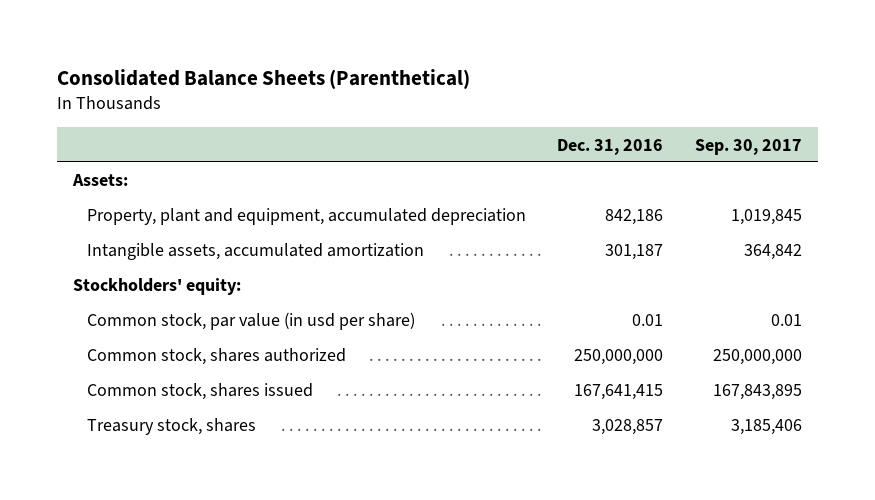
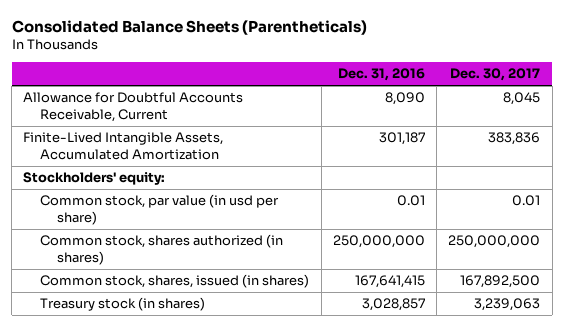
- Consolidated Balance Sheets (Parenthetical)
+ Consolidated Balance Sheets (Parentheticals)
- | Dec. 31, 2016 | Sep. 30, 2017
+ | Dec. 31, 2016 | Dec. 30, 2017
- Assets:
- Property, plant and equipment, accumulated depreciation | 842,186 | 1,019,845
- Intangible assets, accumulated amortization | 301,187 | 364,842
+ Allowance for Doubtful Accounts Receivable, Current | 8,090 | 8,045
+ Finite-Lived Intangible Assets, Accumulated Amortization | 301,187 | 383,836
- Common stock, shares authorized | 250,000,000 | 250,000,000
- Common stock, shares issued | 167,641,415 | 167,843,895
- Treasury stock, shares | 3,028,857 | 3,185,406
+ Common stock, shares authorized (in shares) | 250,000,000 | 250,000,000
+ Common stock, shares, issued (in shares) | 167,641,415 | 167,892,500
+ Treasury stock (in shares) | 3,028,857 | 3,239,063

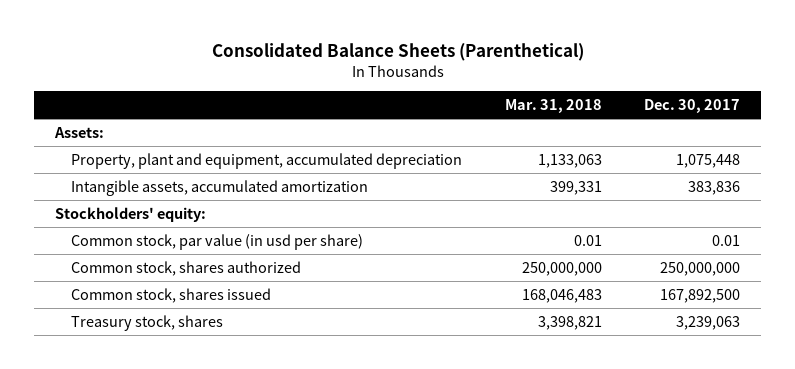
- Consolidated Balance Sheets (Parentheticals)
+ Consolidated Balance Sheets (Parenthetical)
- | Dec. 31, 2016 | Dec. 30, 2017
+ | Mar. 31, 2018 | Dec. 30, 2017
- Allowance for Doubtful Accounts Receivable, Current | 8,090 | 8,045
- Finite-Lived Intangible Assets, Accumulated Amortization | 301,187 | 383,836
+ Assets:
+ Property, plant and equipment, accumulated depreciation | 1,133,063 | 1,075,448
+ Intangible assets, accumulated amortization | 399,331 | 383,836
- Common stock, shares authorized (in shares) | 250,000,000 | 250,000,000
- Common stock, shares, issued (in shares) | 167,641,415 | 167,892,500
- Treasury stock (in shares) | 3,028,857 | 3,239,063
+ Common stock, shares authorized | 250,000,000 | 250,000,000
+ Common stock, shares issued | 168,046,483 | 167,892,500
+ Treasury stock, shares | 3,398,821 | 3,239,063

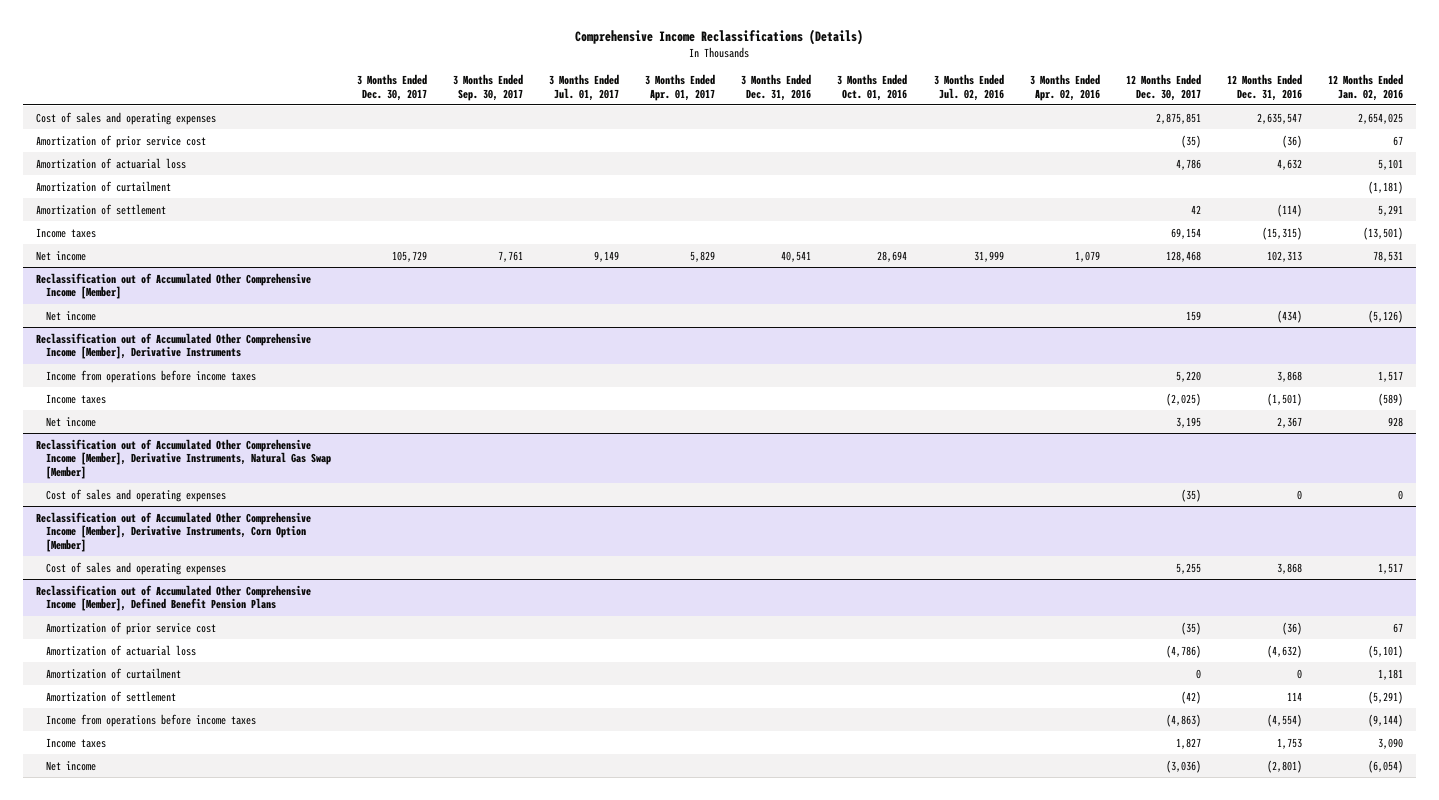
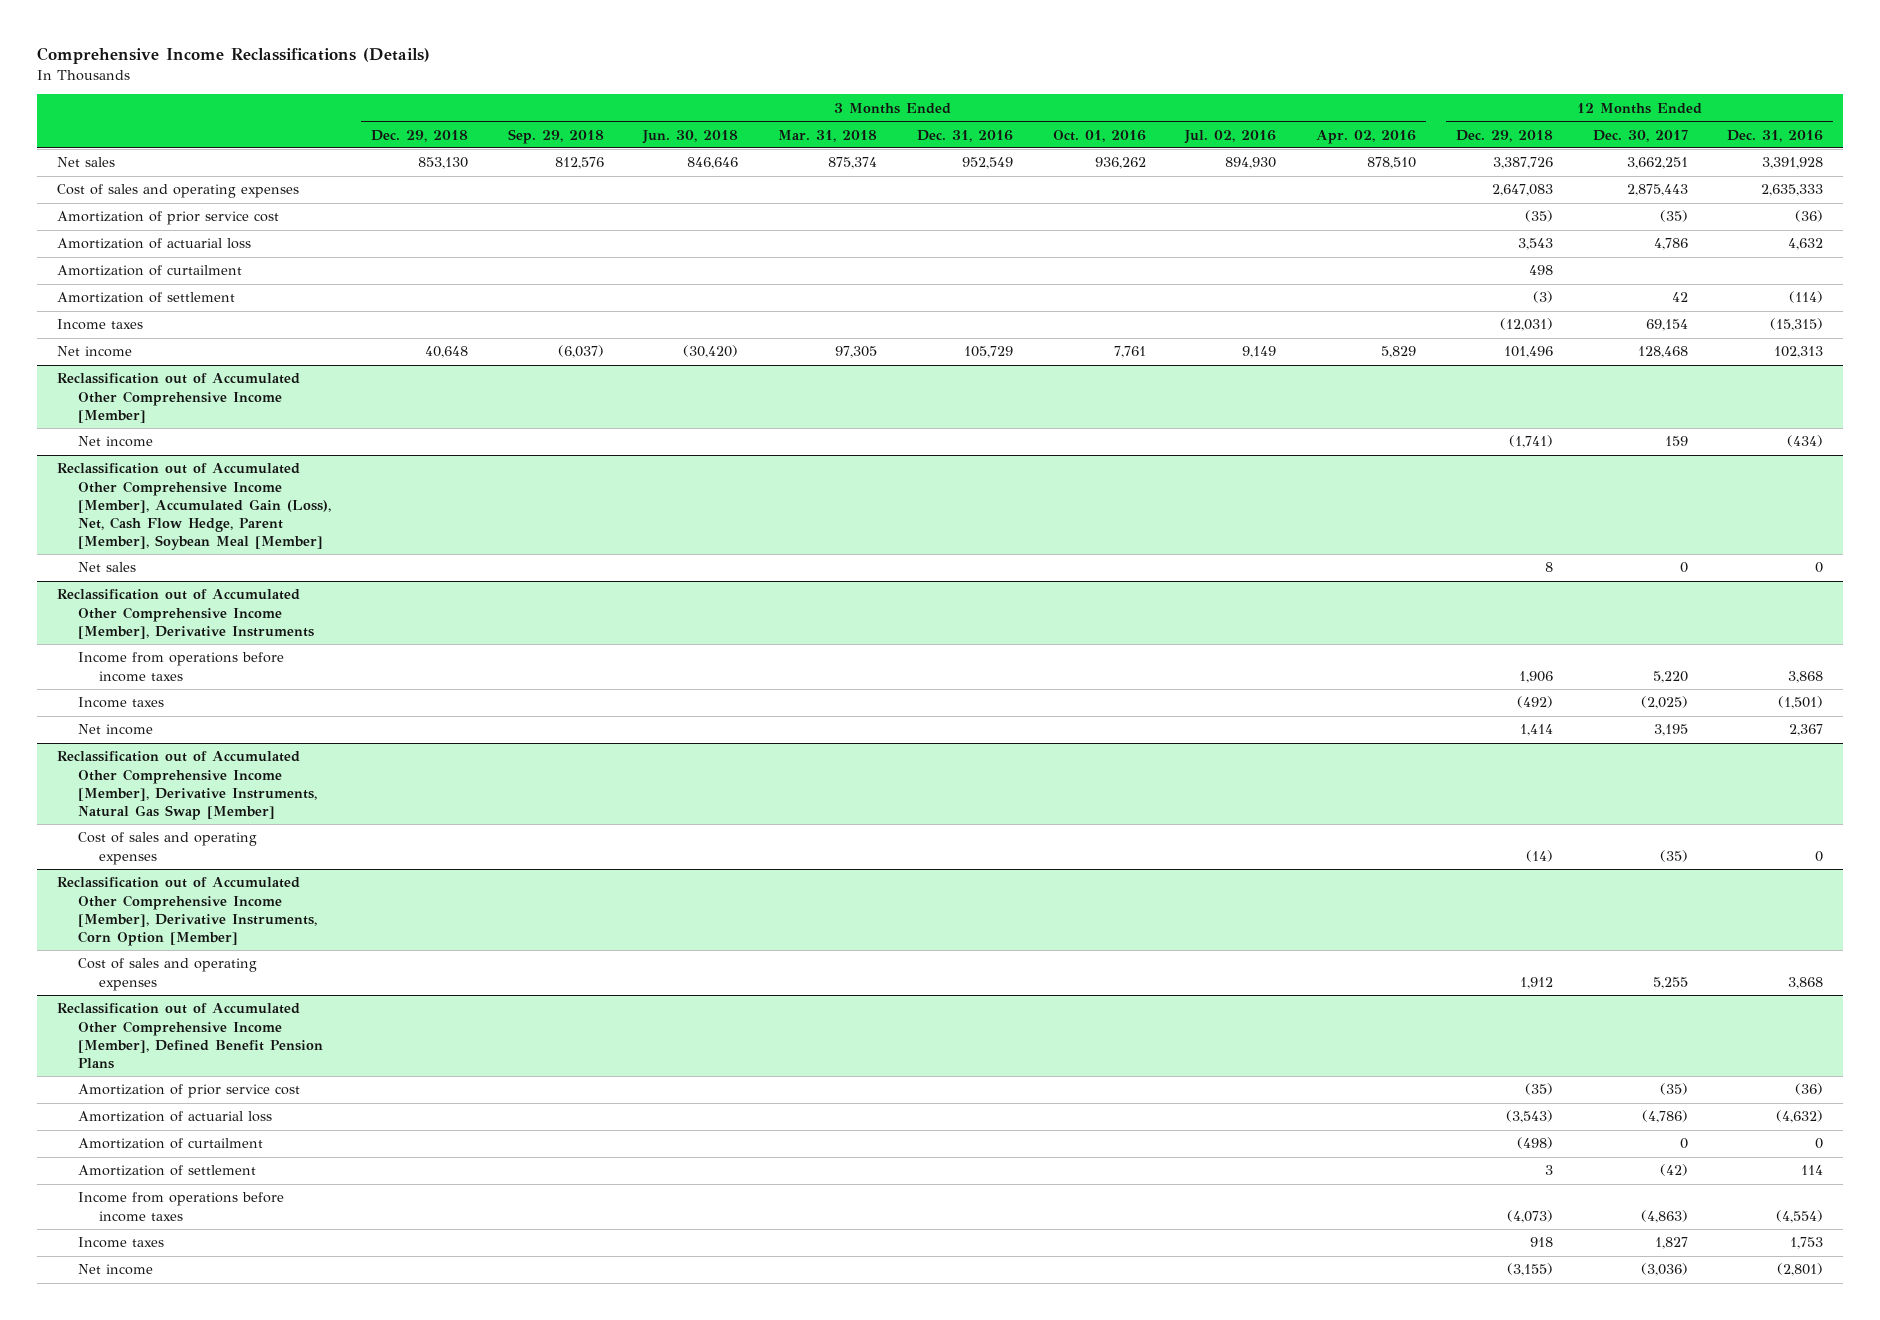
- | 3 Months Ended Dec. 30, 2017 | 3 Months Ended Sep. 30, 2017 | 3 Months Ended Jul. 01, 2017 | 3 Months Ended Apr. 01, 2017 | 3 Months Ended Dec. 31, 2016 | 3 Months Ended Oct. 01, 2016 | 3 Months Ended Jul. 02, 2016 | 3 Months Ended Apr. 02, 2016 | 12 Months Ended Dec. 30, 2017 | 12 Months Ended Dec. 31, 2016 | 12 Months Ended Jan. 02, 2016
+ | 3 Months Ended Dec. 29, 2018 | 3 Months Ended Sep. 29, 2018 | 3 Months Ended Jun. 30, 2018 | 3 Months Ended Mar. 31, 2018 | 3 Months Ended Dec. 31, 2016 | 3 Months Ended Oct. 01, 2016 | 3 Months Ended Jul. 02, 2016 | 3 Months Ended Apr. 02, 2016 | 12 Months Ended Dec. 29, 2018 | 12 Months Ended Dec. 30, 2017 | 12 Months Ended Dec. 31, 2016
- Cost of sales and operating expenses | | | | | | | | | 2,875,851 | 2,635,547 | 2,654,025
+ Net sales | 853,130 | 812,576 | 846,646 | 875,374 | 952,549 | 936,262 | 894,930 | 878,510 | 3,387,726 | 3,662,251 | 3,391,928
+ Cost of sales and operating expenses | | | | | | | | | 2,647,083 | 2,875,443 | 2,635,333
- Net income | 105,729 | 7,761 | 9,149 | 5,829 | 40,541 | 28,694 | 31,999 | 1,079 | 128,468 | 102,313 | 78,531
+ Net income | 40,648 | (6,037) | (30,420) | 97,305 | 105,729 | 7,761 | 9,149 | 5,829 | 101,496 | 128,468 | 102,313
+ Reclassification out of Accumulated Other Comprehensive Income [Member], Accumulated Gain (Loss), Net, Cash Flow Hedge, Parent [Member], Soybean Meal [Member]
+ Net sales | | | | | | | | | 8 | 0 | 0

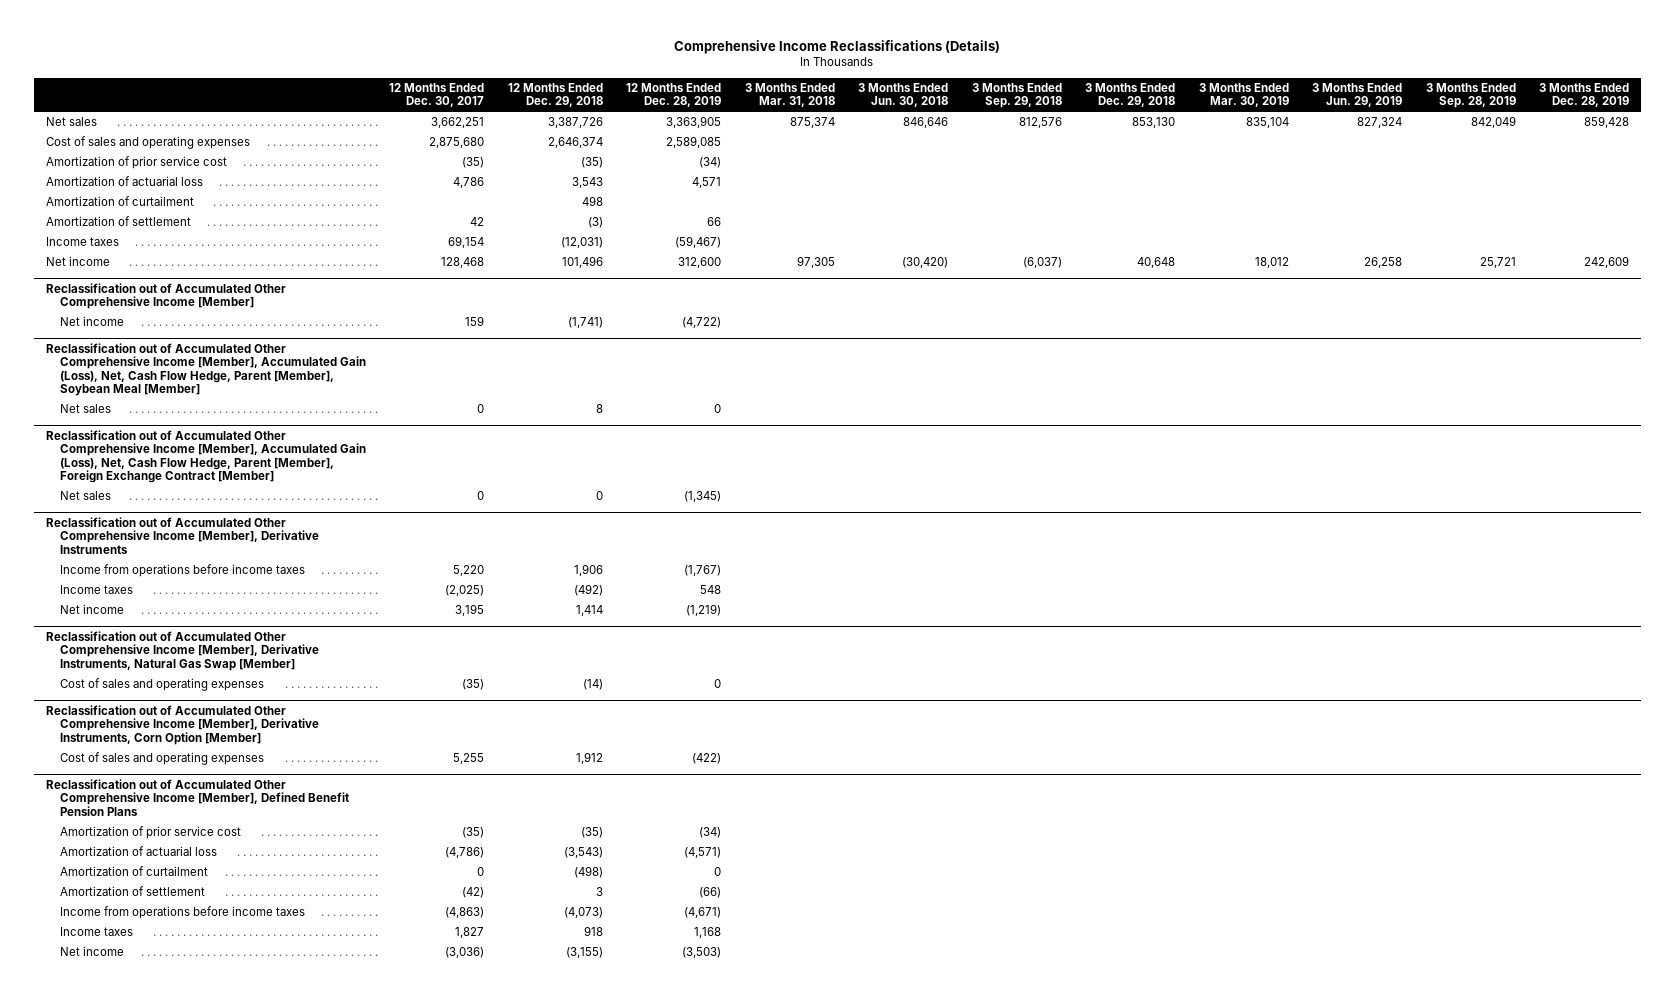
- | 3 Months Ended Dec. 29, 2018 | 3 Months Ended Sep. 29, 2018 | 3 Months Ended Jun. 30, 2018 | 3 Months Ended Mar. 31, 2018 | 3 Months Ended Dec. 31, 2016 | 3 Months Ended Oct. 01, 2016 | 3 Months Ended Jul. 02, 2016 | 3 Months Ended Apr. 02, 2016 | 12 Months Ended Dec. 29, 2018 | 12 Months Ended Dec. 30, 2017 | 12 Months Ended Dec. 31, 2016
+ | 12 Months Ended Dec. 30, 2017 | 12 Months Ended Dec. 29, 2018 | 12 Months Ended Dec. 28, 2019 | 3 Months Ended Mar. 31, 2018 | 3 Months Ended Jun. 30, 2018 | 3 Months Ended Sep. 29, 2018 | 3 Months Ended Dec. 29, 2018 | 3 Months Ended Mar. 30, 2019 | 3 Months Ended Jun. 29, 2019 | 3 Months Ended Sep. 28, 2019 | 3 Months Ended Dec. 28, 2019
- Cost of sales and operating expenses | | | | | | | | | 2,647,083 | 2,875,443 | 2,635,333
+ Cost of sales and operating expenses | 2,875,680 | 2,646,374 | 2,589,085 | | | | | | | |
+ Reclassification out of Accumulated Other Comprehensive Income [Member], Accumulated Gain (Loss), Net, Cash Flow Hedge, Parent [Member], Foreign Exchange Contract [Member]
+ Net sales | 0 | 0 | (1,345) | | | | | | | |

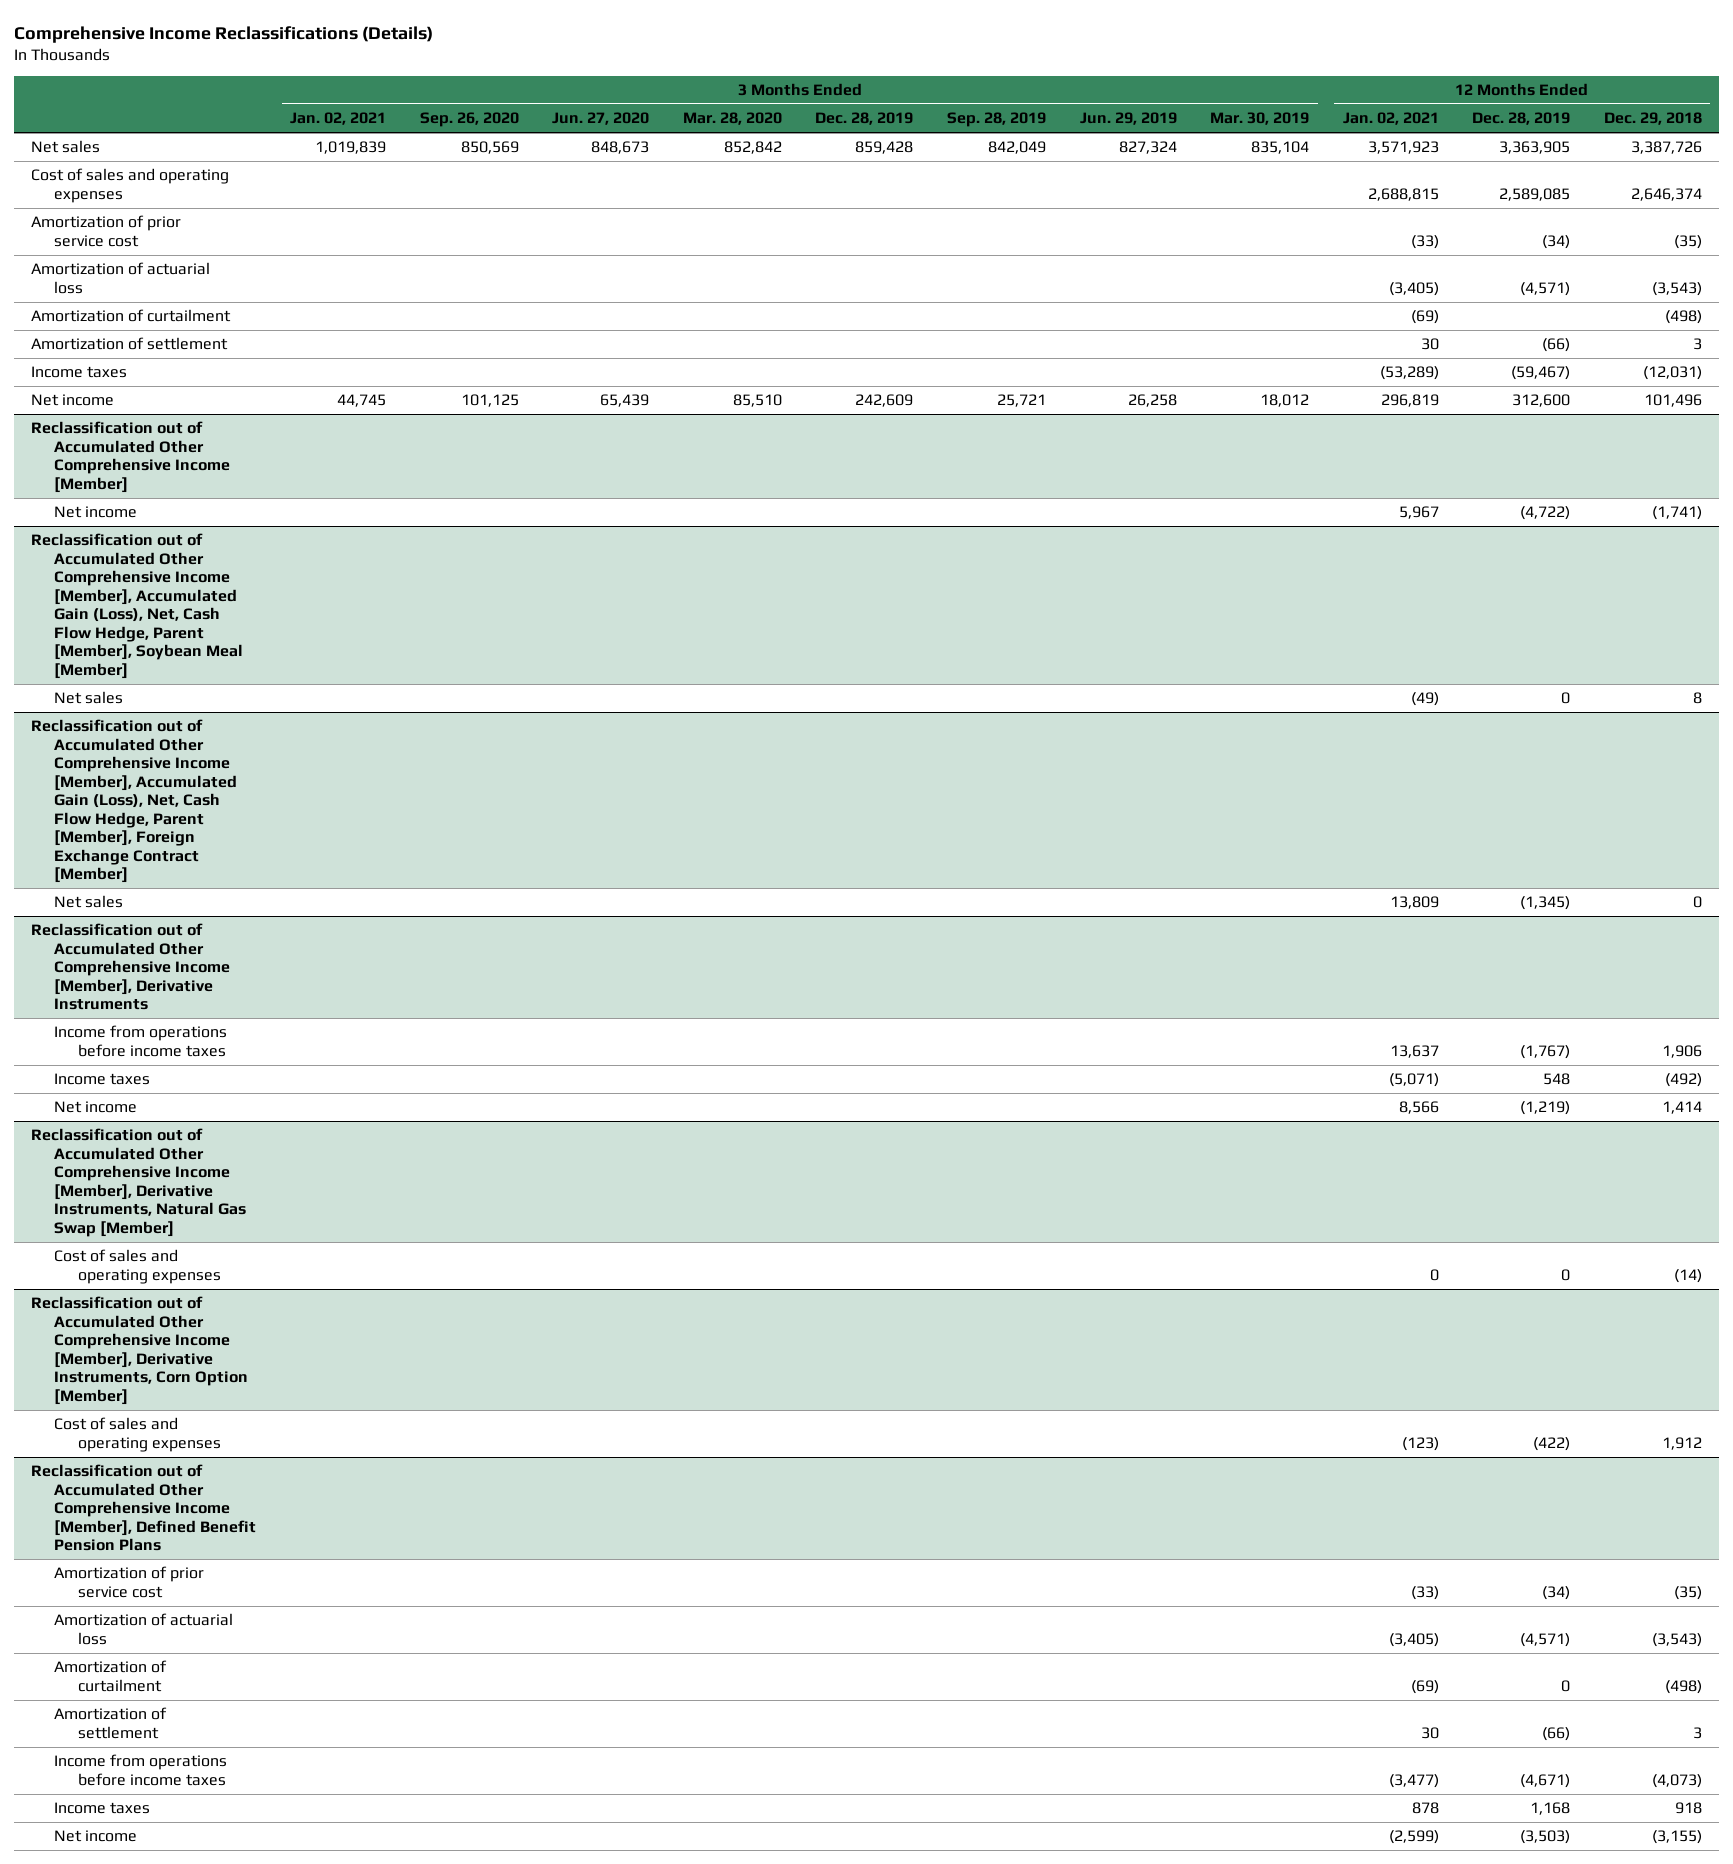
- | 12 Months Ended Dec. 30, 2017 | 12 Months Ended Dec. 29, 2018 | 12 Months Ended Dec. 28, 2019 | 3 Months Ended Mar. 31, 2018 | 3 Months Ended Jun. 30, 2018 | 3 Months Ended Sep. 29, 2018 | 3 Months Ended Dec. 29, 2018 | 3 Months Ended Mar. 30, 2019 | 3 Months Ended Jun. 29, 2019 | 3 Months Ended Sep. 28, 2019 | 3 Months Ended Dec. 28, 2019
+ | 3 Months Ended Jan. 02, 2021 | 3 Months Ended Sep. 26, 2020 | 3 Months Ended Jun. 27, 2020 | 3 Months Ended Mar. 28, 2020 | 3 Months Ended Dec. 28, 2019 | 3 Months Ended Sep. 28, 2019 | 3 Months Ended Jun. 29, 2019 | 3 Months Ended Mar. 30, 2019 | 12 Months Ended Jan. 02, 2021 | 12 Months Ended Dec. 28, 2019 | 12 Months Ended Dec. 29, 2018
- Amortization of actuarial loss | 4,786 | 3,543 | 4,571 | | | | | | | |
- Amortization of curtailment | | 498 | | | | | | | | |
- Amortization of settlement | 42 | (3) | 66 | | | | | | | |
+ Amortization of actuarial loss | | | | | | | | | (3,405) | (4,571) | (3,543)
+ Amortization of curtailment | | | | | | | | | (69) | | (498)
+ Amortization of settlement | | | | | | | | | 30 | (66) | 3

